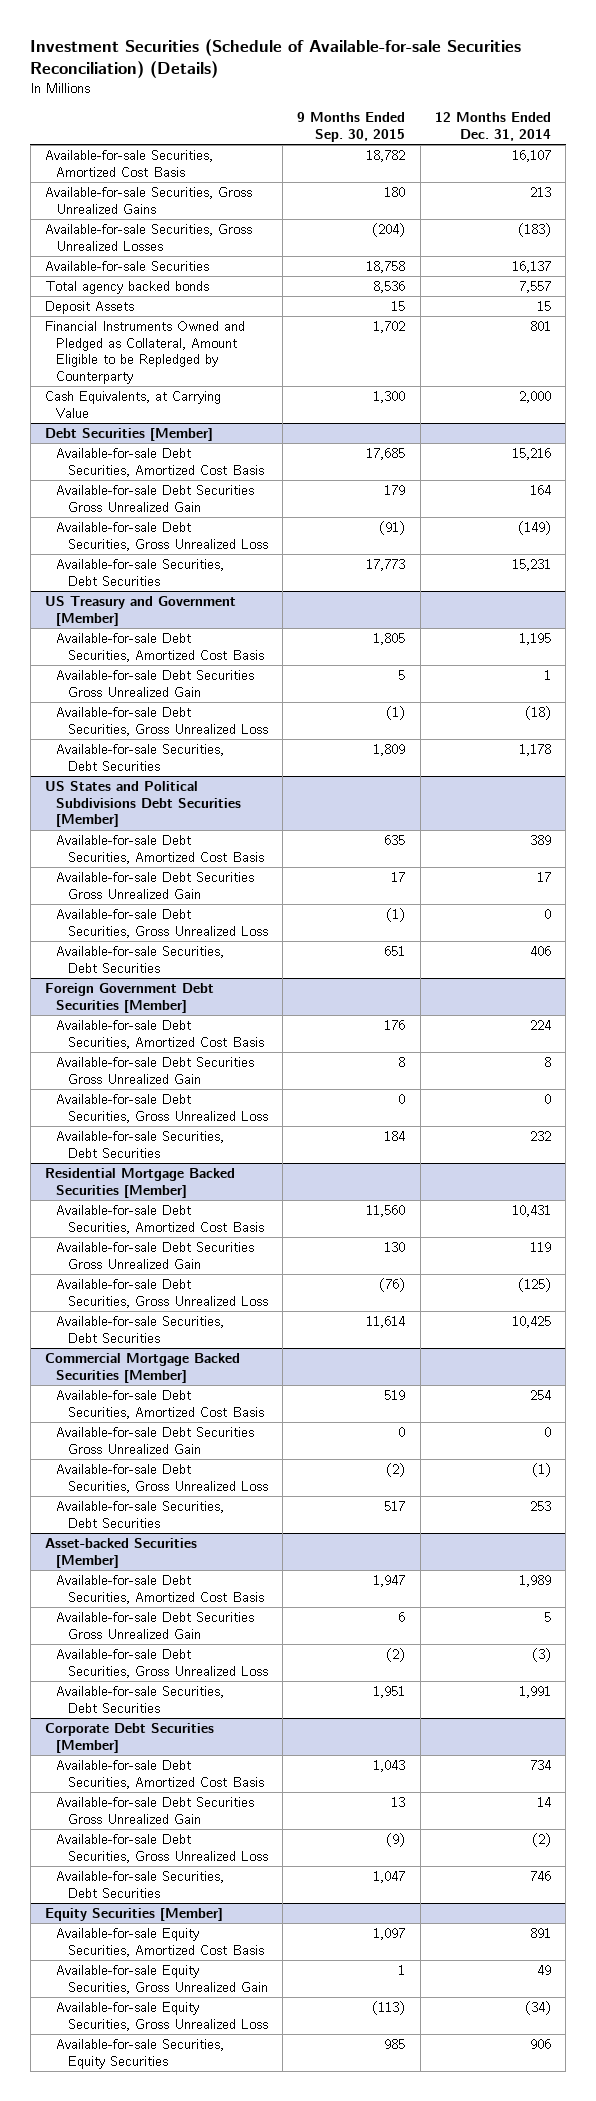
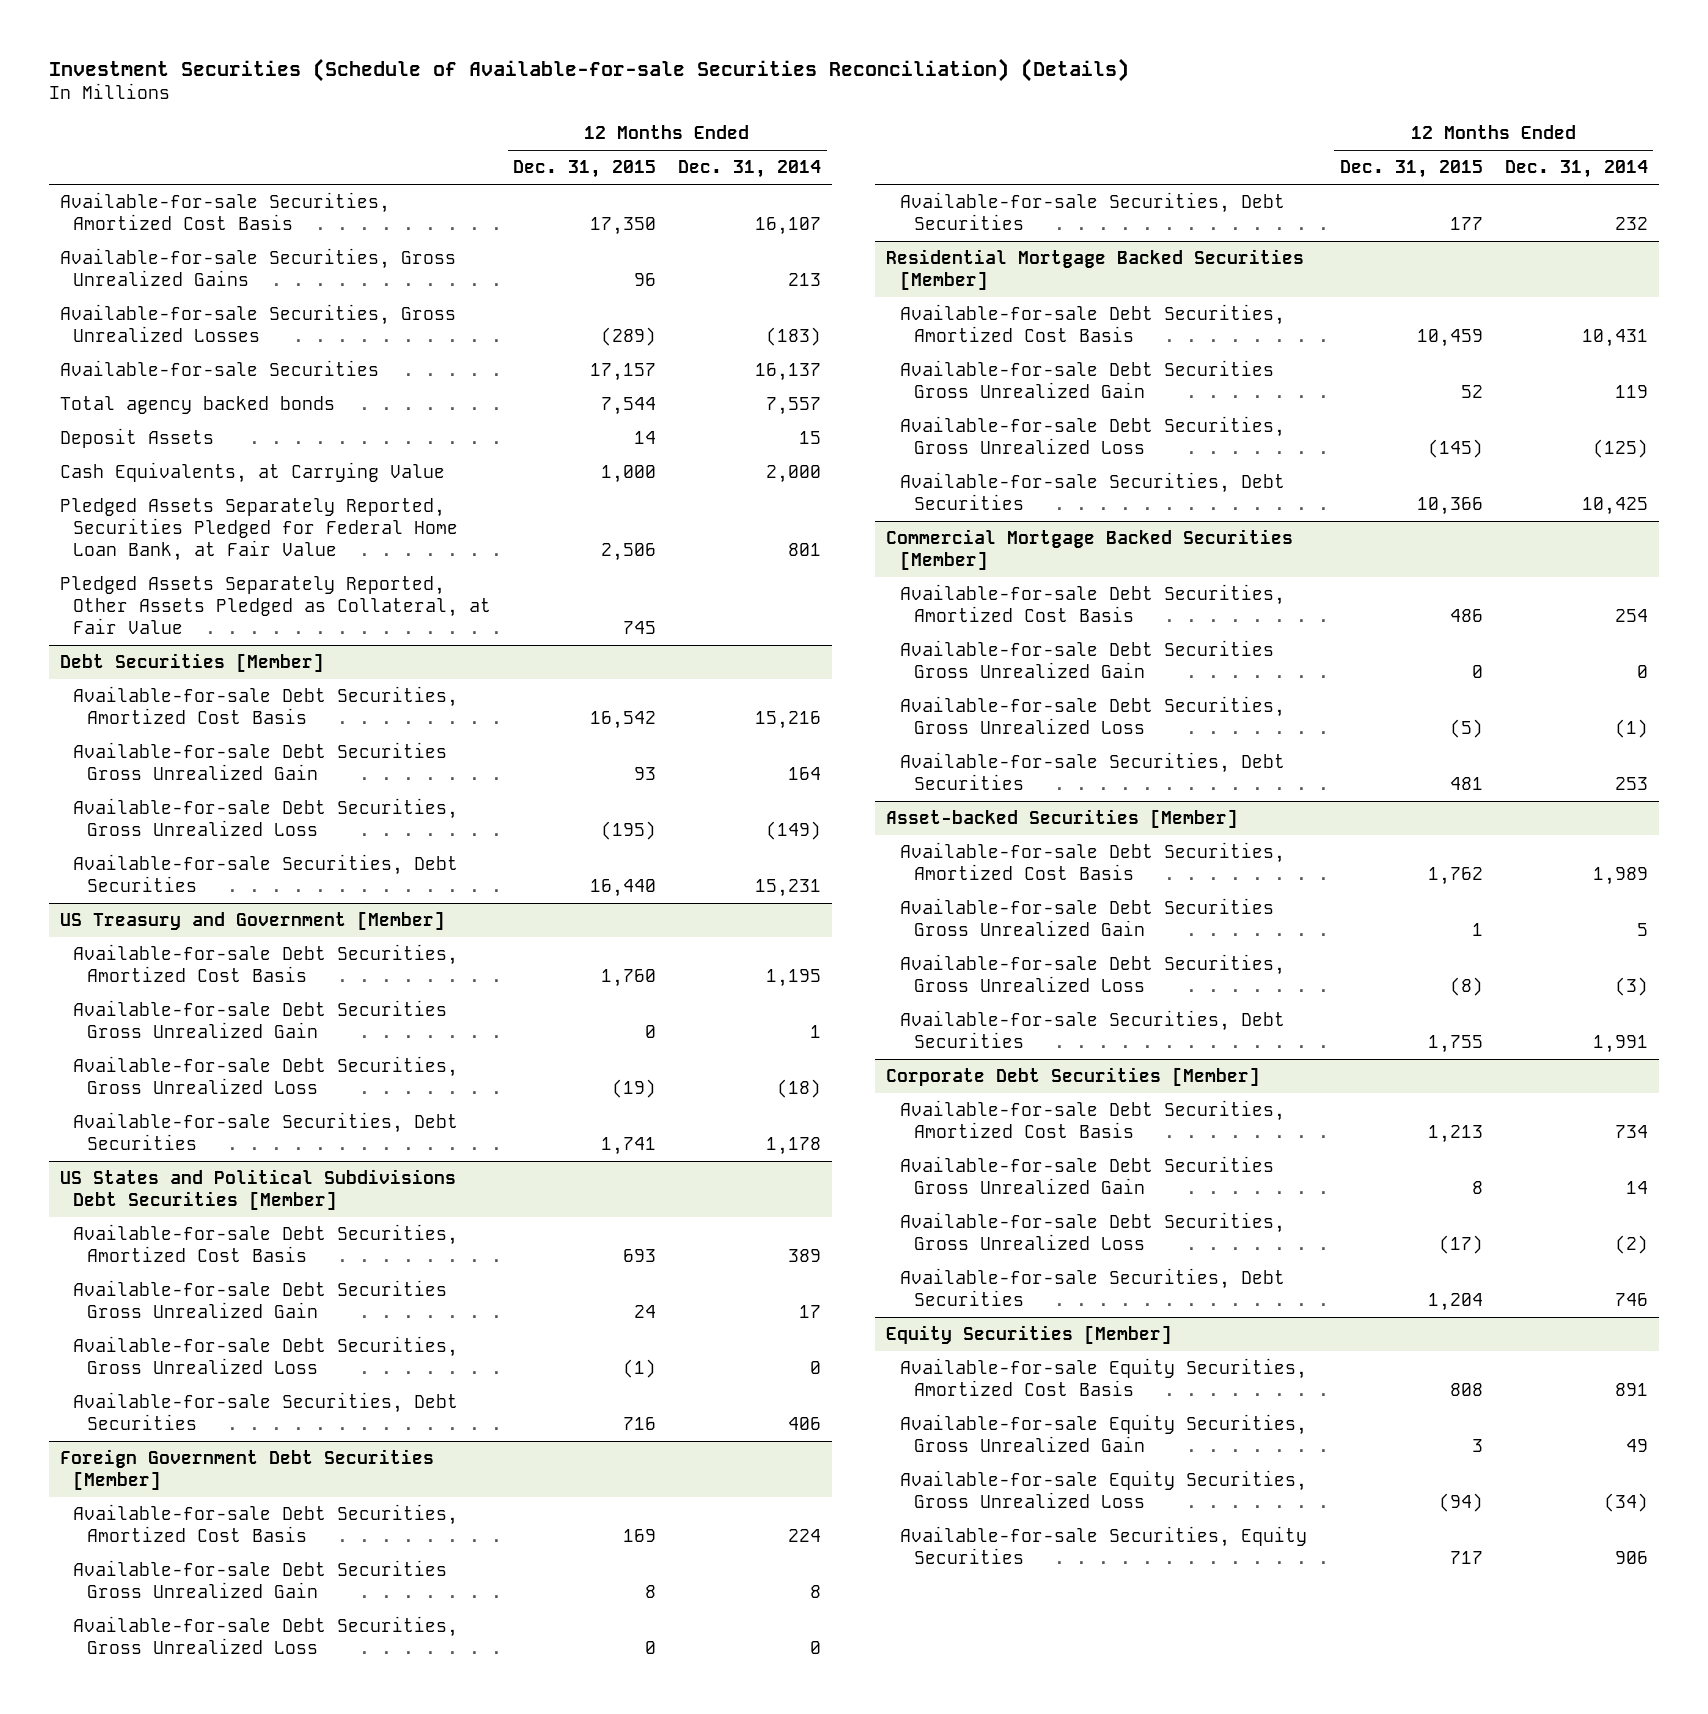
- | 9 Months Ended Sep. 30, 2015 | 12 Months Ended Dec. 31, 2014
+ | 12 Months Ended Dec. 31, 2015 | 12 Months Ended Dec. 31, 2014
- Financial Instruments Owned and Pledged as Collateral, Amount Eligible to be Repledged by Counterparty | 1,702 | 801
+ Pledged Assets Separately Reported, Securities Pledged for Federal Home Loan Bank, at Fair Value | 2,506 | 801
+ Pledged Assets Separately Reported, Other Assets Pledged as Collateral, at Fair Value | 745 |

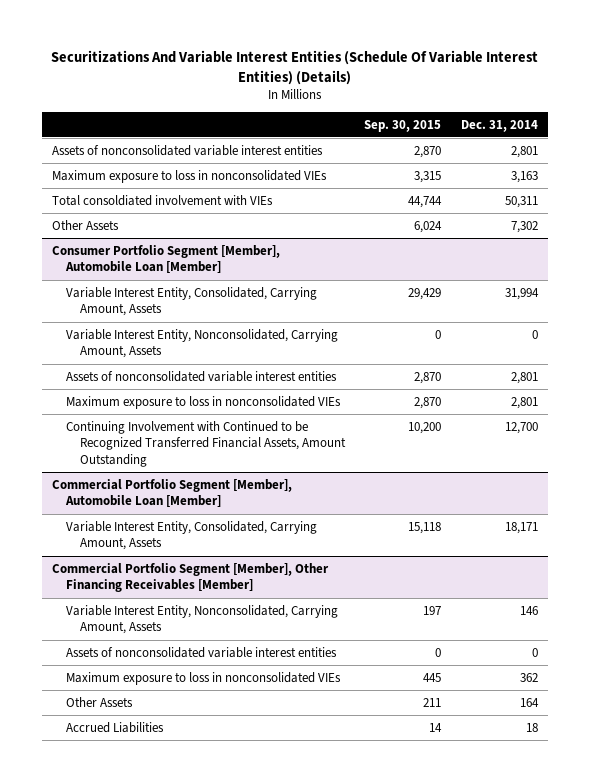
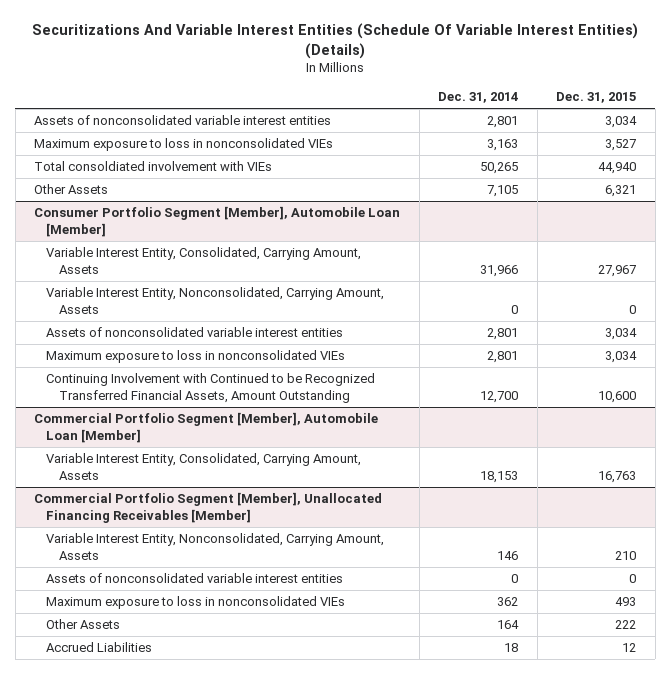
- | Sep. 30, 2015 | Dec. 31, 2014
+ | Dec. 31, 2014 | Dec. 31, 2015
- Total consoldiated involvement with VIEs | 44,744 | 50,311
- Other Assets | 6,024 | 7,302
+ Total consoldiated involvement with VIEs | 50,265 | 44,940
+ Other Assets | 7,105 | 6,321
@ Consumer Portfolio Segment [Member], Automobile Loan [Member]
- Variable Interest Entity, Consolidated, Carrying Amount, Assets | 29,429 | 31,994
+ Variable Interest Entity, Consolidated, Carrying Amount, Assets | 31,966 | 27,967
@ Commercial Portfolio Segment [Member], Automobile Loan [Member]
- Variable Interest Entity, Consolidated, Carrying Amount, Assets | 15,118 | 18,171
- Commercial Portfolio Segment [Member], Other Financing Receivables [Member]
@ Commercial Portfolio Segment [Member], Automobile Loan [Member]
+ Variable Interest Entity, Consolidated, Carrying Amount, Assets | 18,153 | 16,763
+ Commercial Portfolio Segment [Member], Unallocated Financing Receivables [Member]

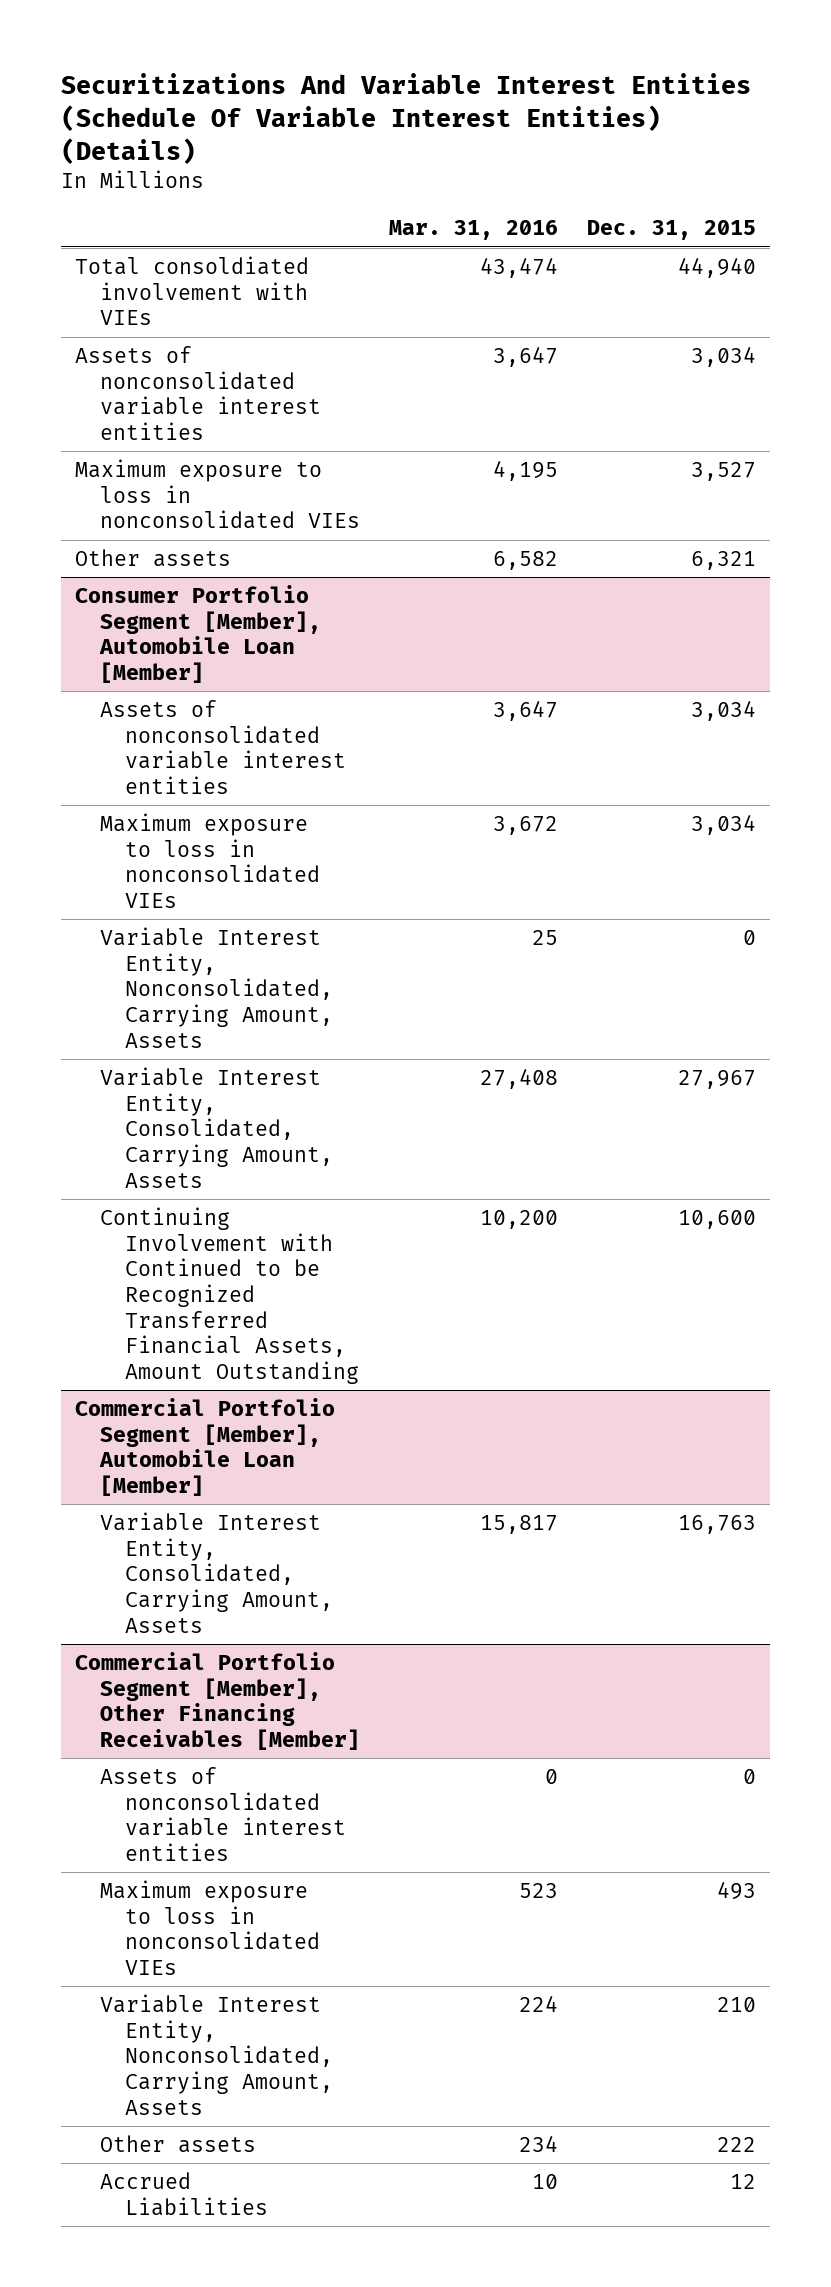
- | Dec. 31, 2014 | Dec. 31, 2015
+ | Mar. 31, 2016 | Dec. 31, 2015
moved up: Total consoldiated involvement with VIEs | 43,474 | 44,940
- Other Assets | 7,105 | 6,321
+ Other assets | 6,582 | 6,321
@ Consumer Portfolio Segment [Member], Automobile Loan [Member]
moved down: Variable Interest Entity, Nonconsolidated, Carrying Amount, Assets | 25 | 0
moved down: Variable Interest Entity, Consolidated, Carrying Amount, Assets | 27,408 | 27,967
- Commercial Portfolio Segment [Member], Unallocated Financing Receivables [Member]
- Variable Interest Entity, Nonconsolidated, Carrying Amount, Assets | 146 | 210
+ Commercial Portfolio Segment [Member], Other Financing Receivables [Member]
- Other Assets | 164 | 222
+ Variable Interest Entity, Nonconsolidated, Carrying Amount, Assets | 224 | 210
+ Other assets | 234 | 222

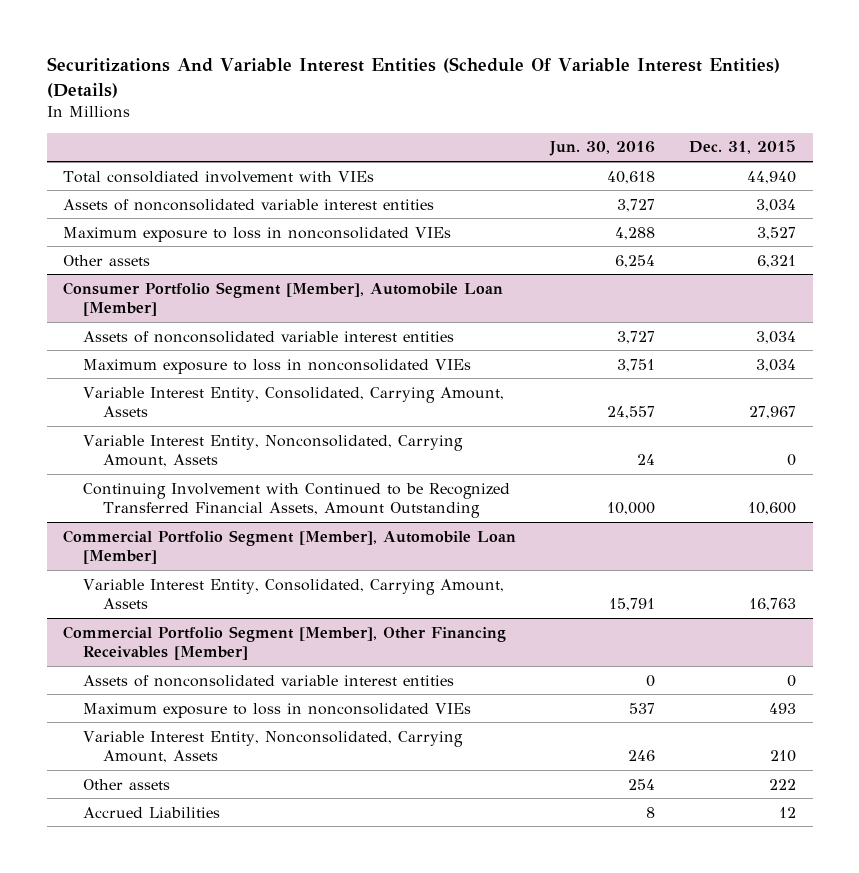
- | Mar. 31, 2016 | Dec. 31, 2015
+ | Jun. 30, 2016 | Dec. 31, 2015
@ Consumer Portfolio Segment [Member], Automobile Loan [Member]
moved down: Variable Interest Entity, Nonconsolidated, Carrying Amount, Assets | 24 | 0

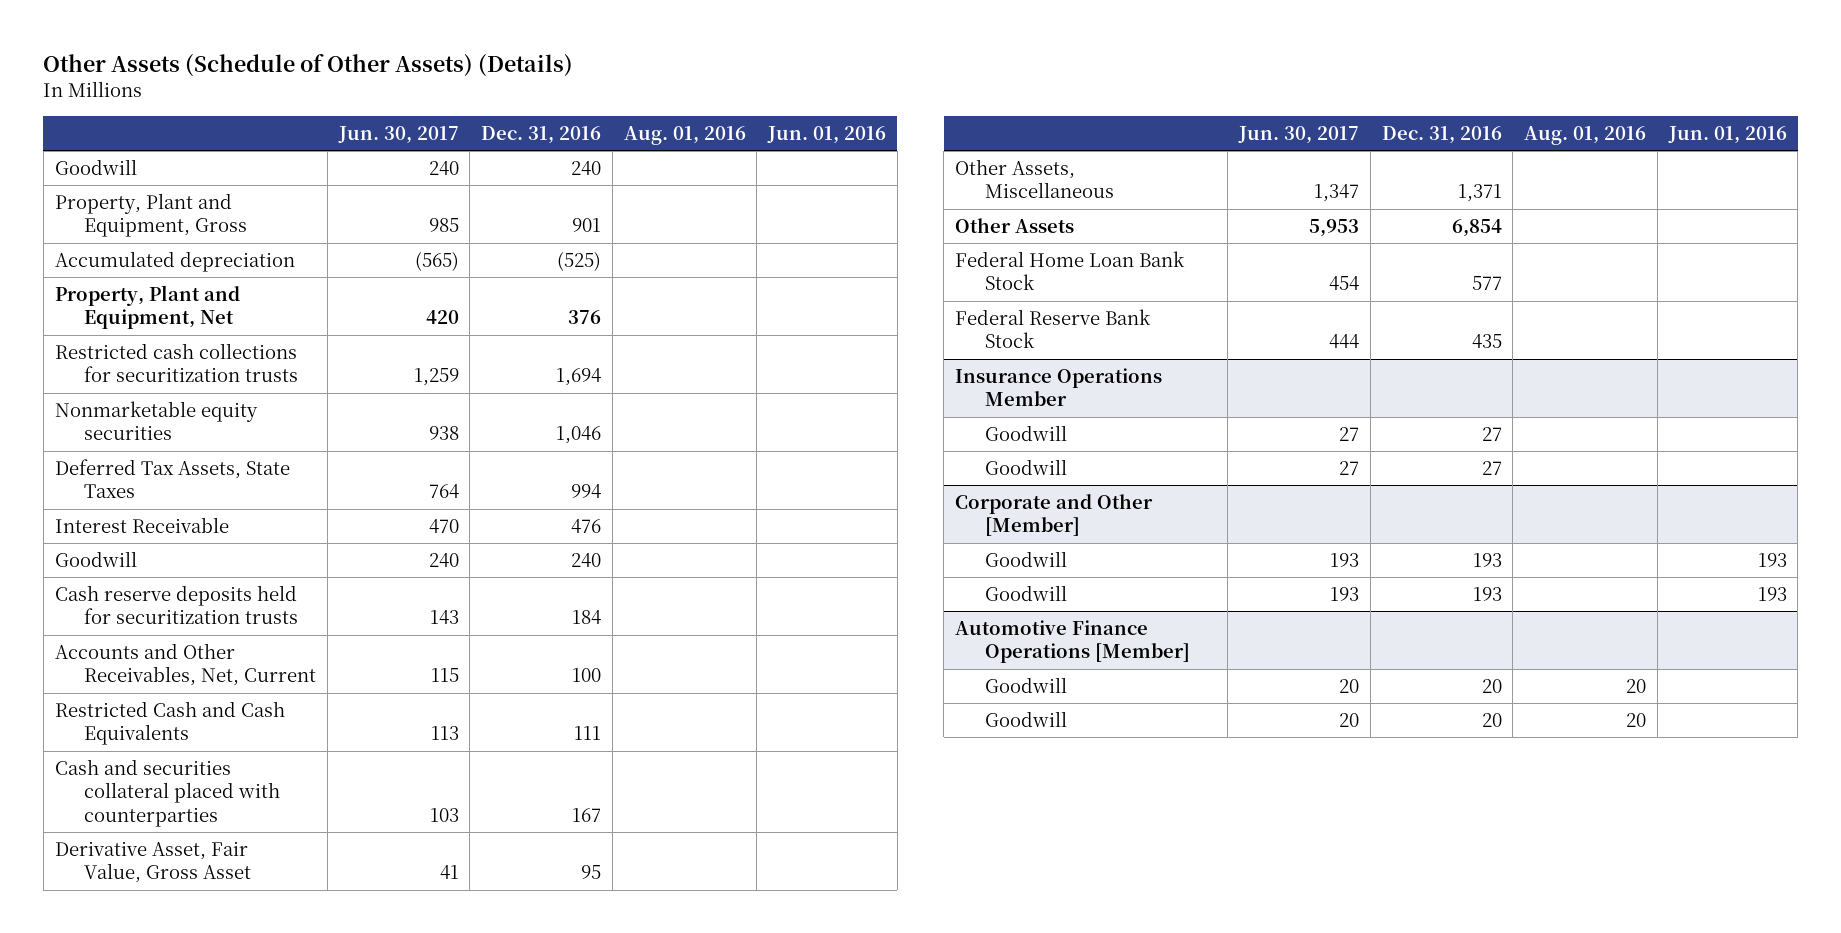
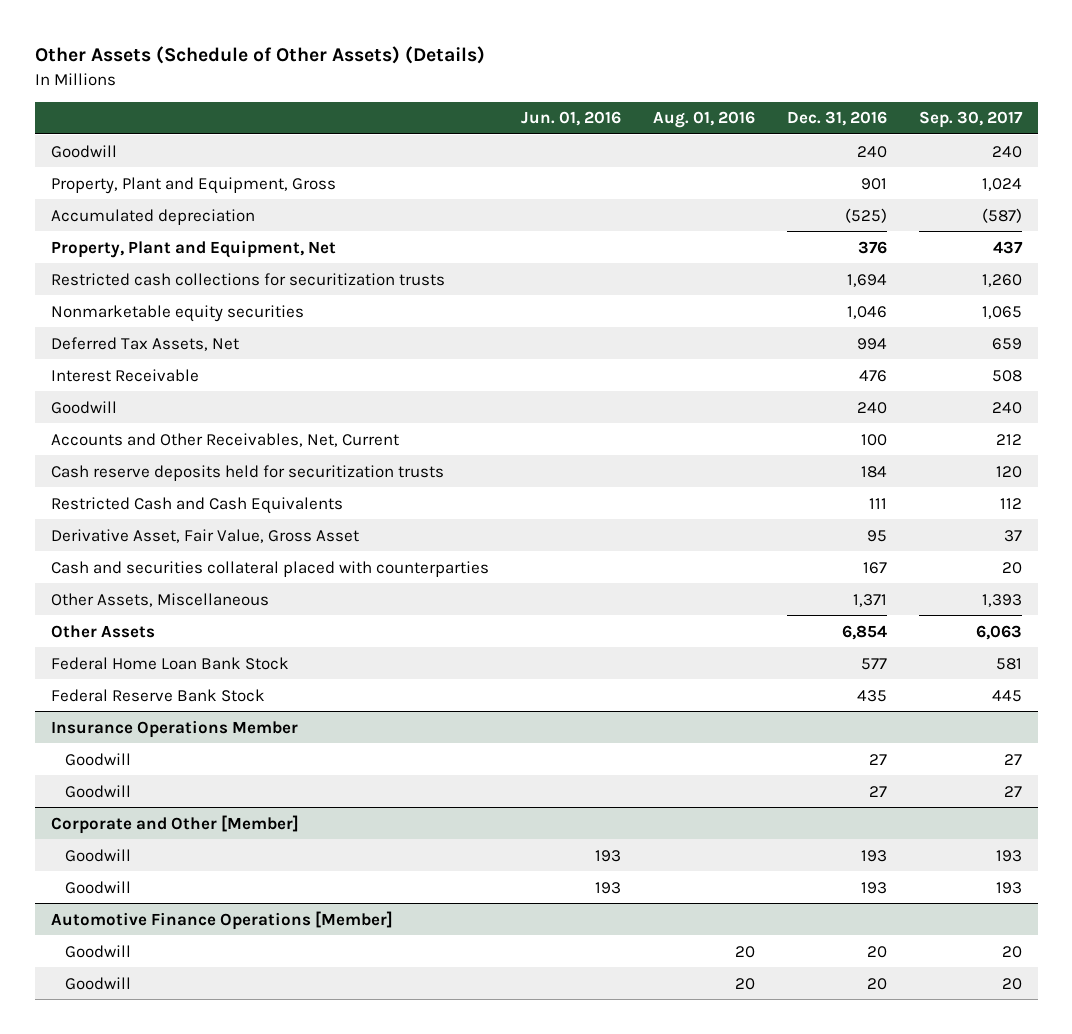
- | Jun. 30, 2017 | Dec. 31, 2016 | Aug. 01, 2016 | Jun. 01, 2016
+ | Jun. 01, 2016 | Aug. 01, 2016 | Dec. 31, 2016 | Sep. 30, 2017
- Deferred Tax Assets, State Taxes | 764 | 994 | |
+ Deferred Tax Assets, Net | | | 994 | 659
moved down: Cash reserve deposits held for securitization trusts | | | 184 | 120
moved down: Cash and securities collateral placed with counterparties | | | 167 | 20

